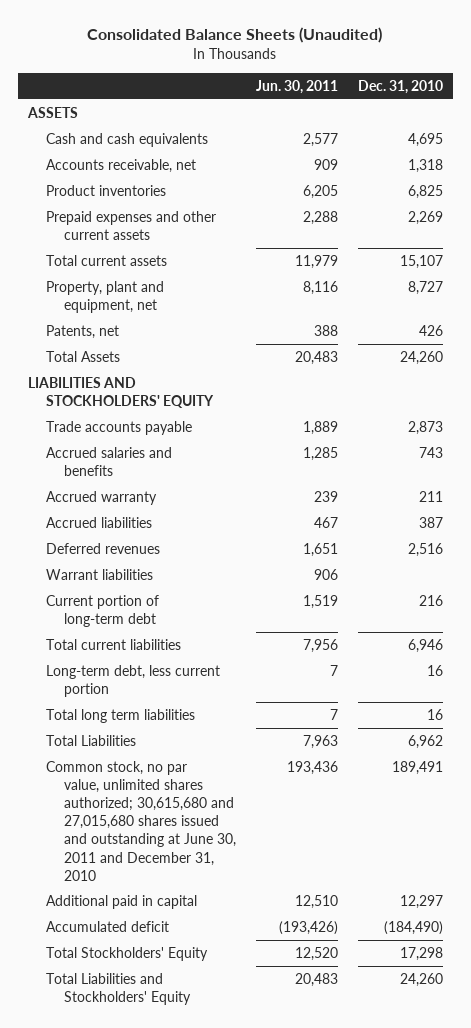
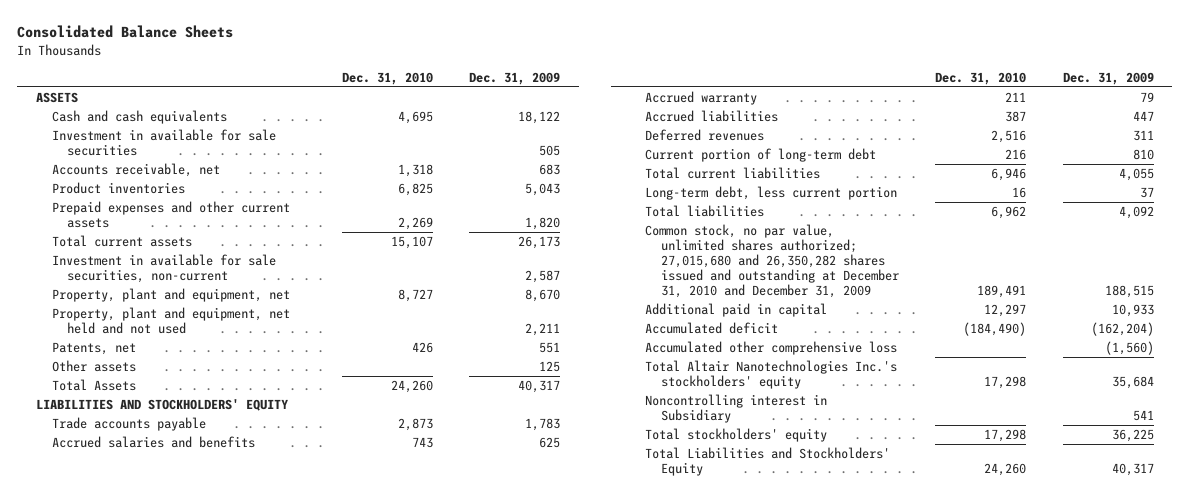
- Consolidated Balance Sheets (Unaudited)
+ Consolidated Balance Sheets
- | Jun. 30, 2011 | Dec. 31, 2010
+ | Dec. 31, 2010 | Dec. 31, 2009
+ Investment in available for sale securities | | 505
+ Investment in available for sale securities, non-current | | 2,587
+ Property, plant and equipment, net held and not used | | 2,211
+ Other assets | | 125
- Warrant liabilities | 906 |
- Total long term liabilities | 7 | 16
- Total Liabilities | 7,963 | 6,962
- Common stock, no par value, unlimited shares authorized; 30,615,680 and 27,015,680 shares issued and outstanding at June 30, 2011 and December 31, 2010 | 193,436 | 189,491
+ Total liabilities | 6,962 | 4,092
+ Common stock, no par value, unlimited shares authorized; 27,015,680 and 26,350,282 shares issued and outstanding at December 31, 2010 and December 31, 2009 | 189,491 | 188,515
- Total Stockholders' Equity | 12,520 | 17,298
+ Accumulated other comprehensive loss | | (1,560)
+ Total Altair Nanotechnologies Inc.'s stockholders' equity | 17,298 | 35,684
+ Noncontrolling interest in Subsidiary | | 541
+ Total stockholders' equity | 17,298 | 36,225

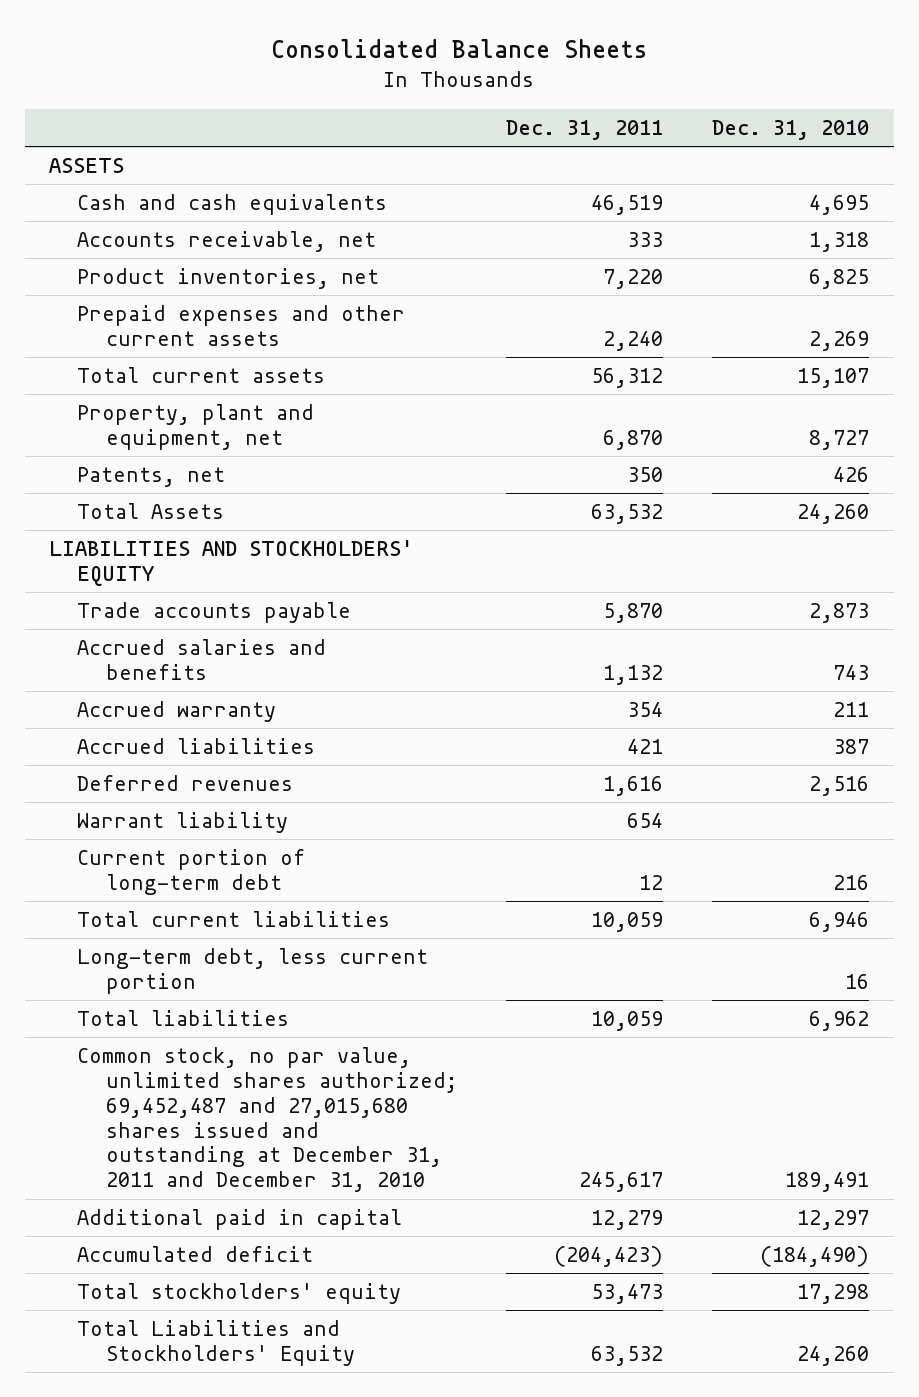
- | Dec. 31, 2010 | Dec. 31, 2009
+ | Dec. 31, 2011 | Dec. 31, 2010
- Investment in available for sale securities | | 505
- Product inventories | 6,825 | 5,043
+ Product inventories, net | 7,220 | 6,825
- Investment in available for sale securities, non-current | | 2,587
- Property, plant and equipment, net held and not used | | 2,211
- Other assets | | 125
+ Warrant liability | 654 |
- Common stock, no par value, unlimited shares authorized; 27,015,680 and 26,350,282 shares issued and outstanding at December 31, 2010 and December 31, 2009 | 189,491 | 188,515
+ Common stock, no par value, unlimited shares authorized; 69,452,487 and 27,015,680 shares issued and outstanding at December 31, 2011 and December 31, 2010 | 245,617 | 189,491
- Accumulated other comprehensive loss | | (1,560)
- Total Altair Nanotechnologies Inc.'s stockholders' equity | 17,298 | 35,684
- Noncontrolling interest in Subsidiary | | 541

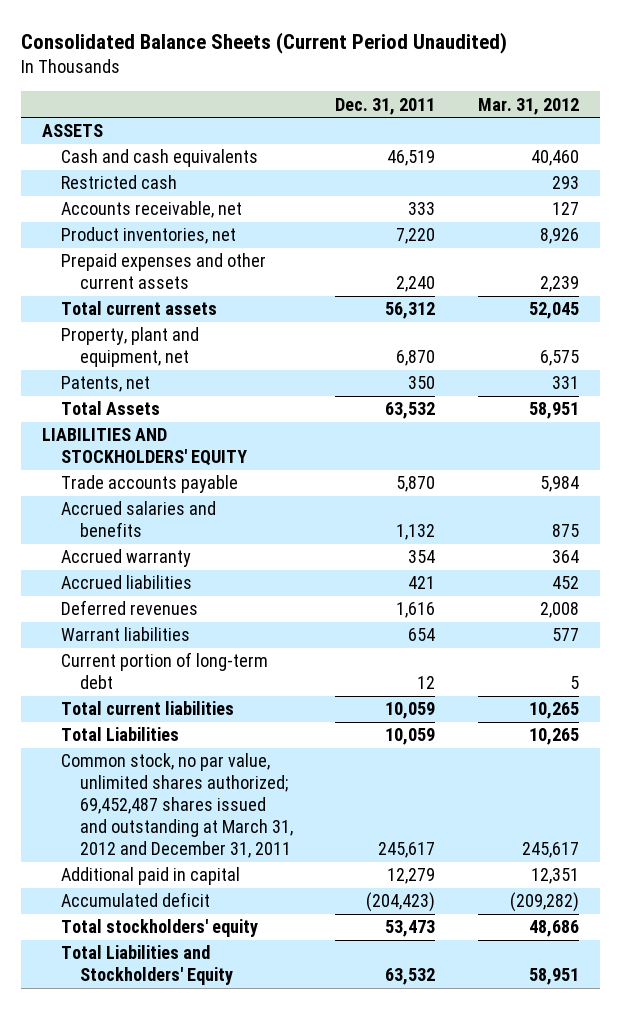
- Consolidated Balance Sheets
+ Consolidated Balance Sheets (Current Period Unaudited)
- | Dec. 31, 2011 | Dec. 31, 2010
+ | Dec. 31, 2011 | Mar. 31, 2012
+ Restricted cash | | 293
- Warrant liability | 654 |
+ Warrant liabilities | 654 | 577
- Long-term debt, less current portion | | 16
- Total liabilities | 10,059 | 6,962
- Common stock, no par value, unlimited shares authorized; 69,452,487 and 27,015,680 shares issued and outstanding at December 31, 2011 and December 31, 2010 | 245,617 | 189,491
+ Total Liabilities | 10,059 | 10,265
+ Common stock, no par value, unlimited shares authorized; 69,452,487 shares issued and outstanding at March 31, 2012 and December 31, 2011 | 245,617 | 245,617

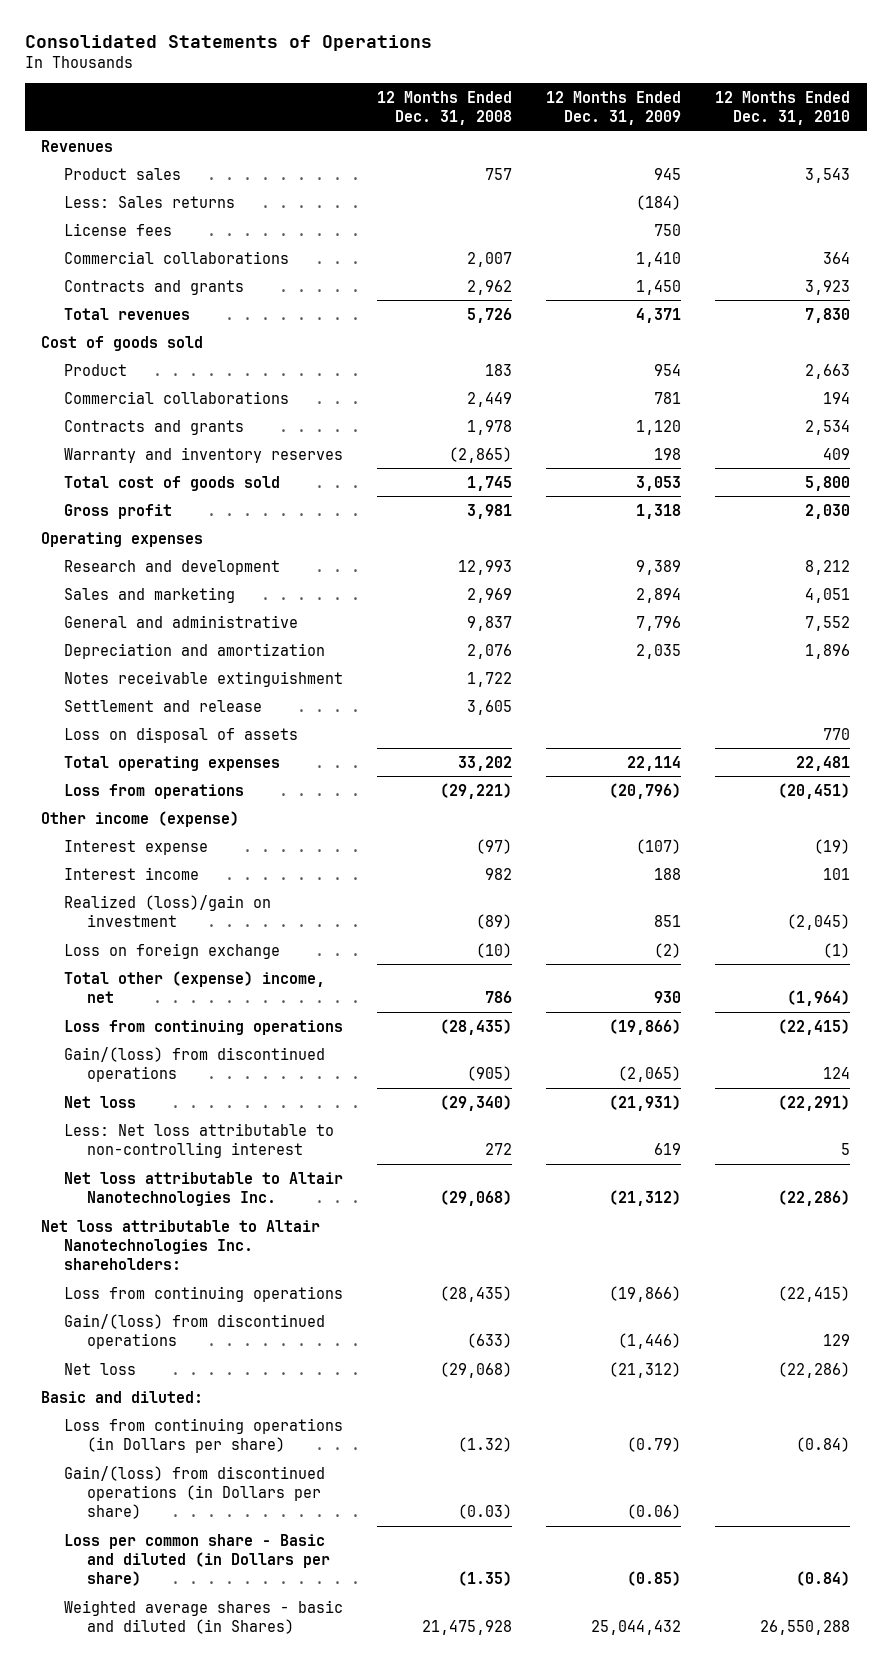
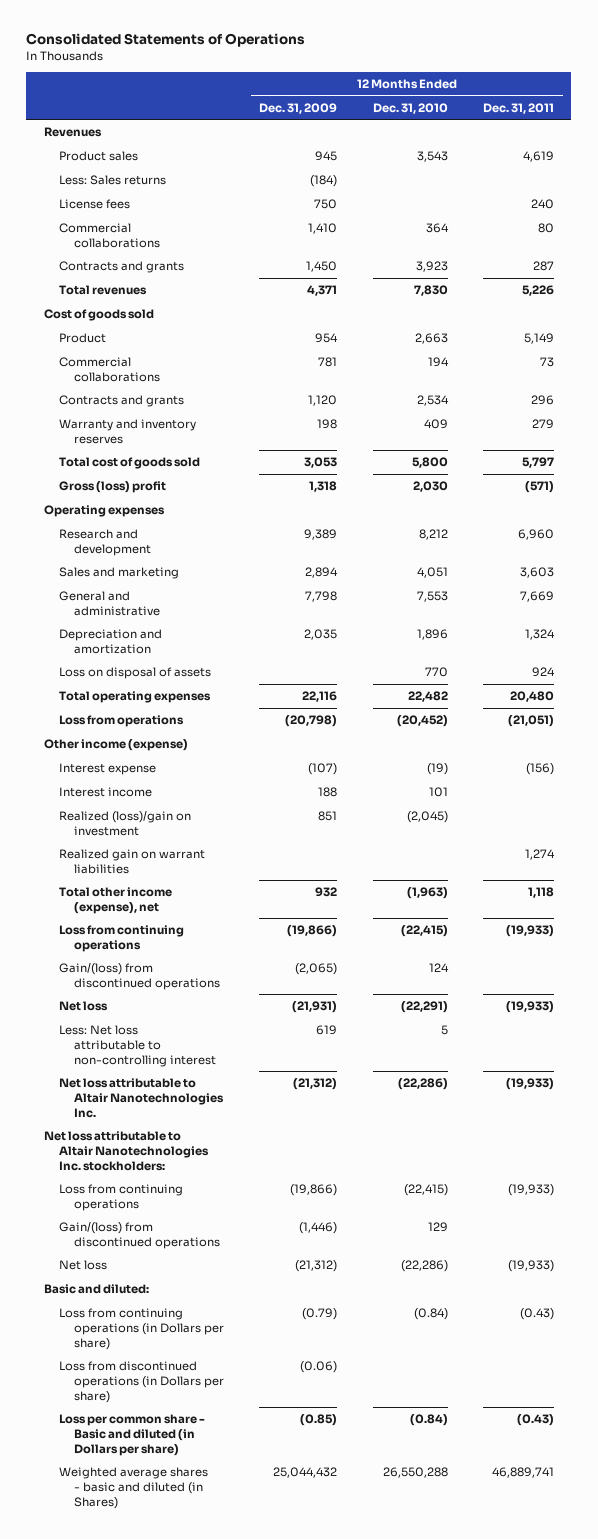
- | 12 Months Ended Dec. 31, 2008 | 12 Months Ended Dec. 31, 2009 | 12 Months Ended Dec. 31, 2010
+ | 12 Months Ended Dec. 31, 2009 | 12 Months Ended Dec. 31, 2010 | 12 Months Ended Dec. 31, 2011
- Gross profit | 3,981 | 1,318 | 2,030
+ Gross (loss) profit | 1,318 | 2,030 | (571)
- General and administrative | 9,837 | 7,796 | 7,552
+ General and administrative | 7,798 | 7,553 | 7,669
- Notes receivable extinguishment | 1,722 | |
- Settlement and release | 3,605 | |
- Total operating expenses | 33,202 | 22,114 | 22,481
- Loss from operations | (29,221) | (20,796) | (20,451)
+ Total operating expenses | 22,116 | 22,482 | 20,480
+ Loss from operations | (20,798) | (20,452) | (21,051)
- Loss on foreign exchange | (10) | (2) | (1)
- Total other (expense) income, net | 786 | 930 | (1,964)
+ Realized gain on warrant liabilities | | | 1,274
+ Total other income (expense), net | 932 | (1,963) | 1,118
- Net loss attributable to Altair Nanotechnologies Inc. shareholders:
+ Net loss attributable to Altair Nanotechnologies Inc. stockholders:
- Gain/(loss) from discontinued operations (in Dollars per share) | (0.03) | (0.06) |
+ Loss from discontinued operations (in Dollars per share) | (0.06) | |

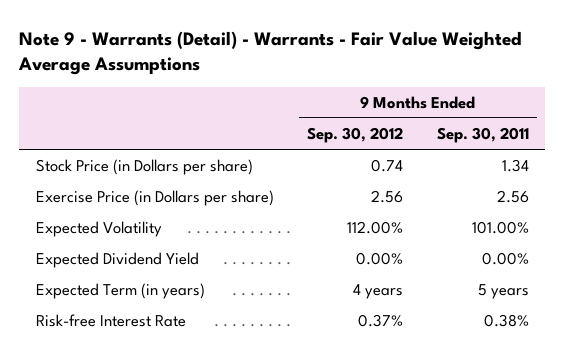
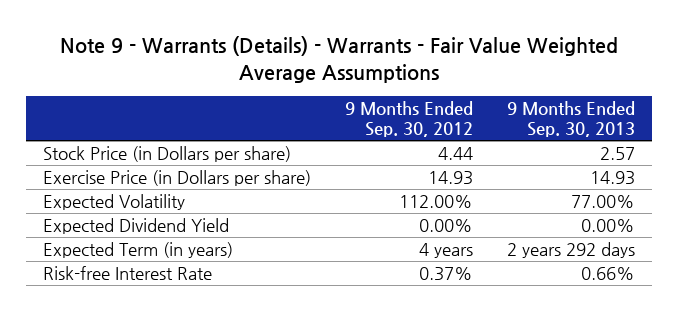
- Note 9 - Warrants (Detail) - Warrants - Fair Value Weighted Average Assumptions
+ Note 9 - Warrants (Details) - Warrants - Fair Value Weighted Average Assumptions
- | 9 Months Ended Sep. 30, 2012 | 9 Months Ended Sep. 30, 2011
+ | 9 Months Ended Sep. 30, 2012 | 9 Months Ended Sep. 30, 2013
- Stock Price (in Dollars per share) | 0.74 | 1.34
- Exercise Price (in Dollars per share) | 2.56 | 2.56
+ Stock Price (in Dollars per share) | 4.44 | 2.57
+ Exercise Price (in Dollars per share) | 14.93 | 14.93

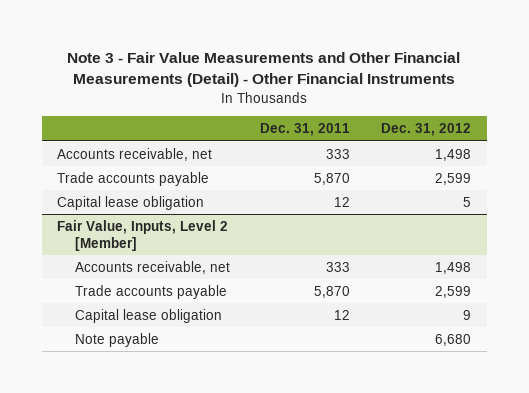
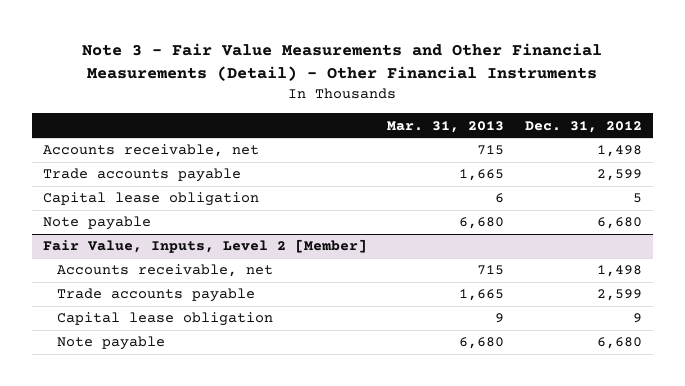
- | Dec. 31, 2011 | Dec. 31, 2012
+ | Mar. 31, 2013 | Dec. 31, 2012
+ Note payable | 6,680 | 6,680

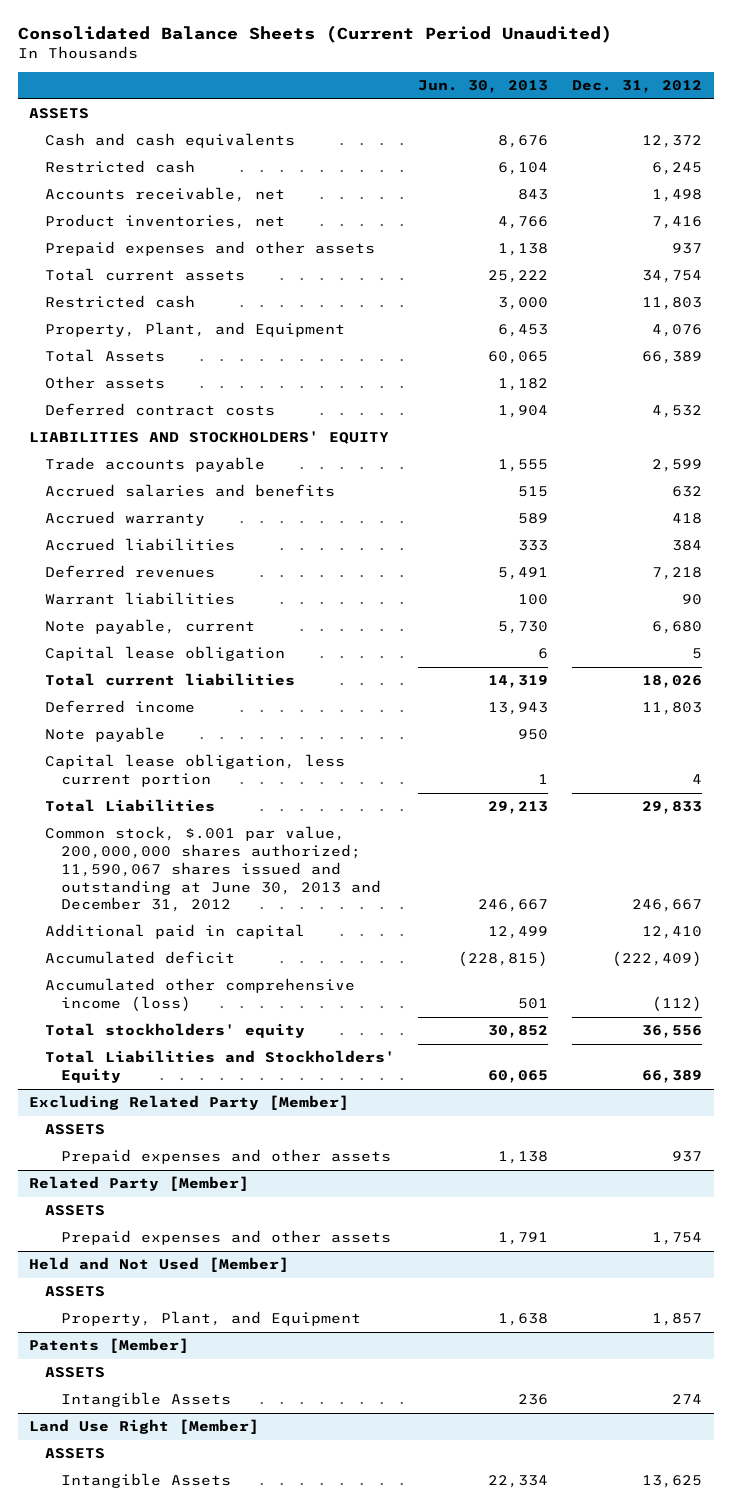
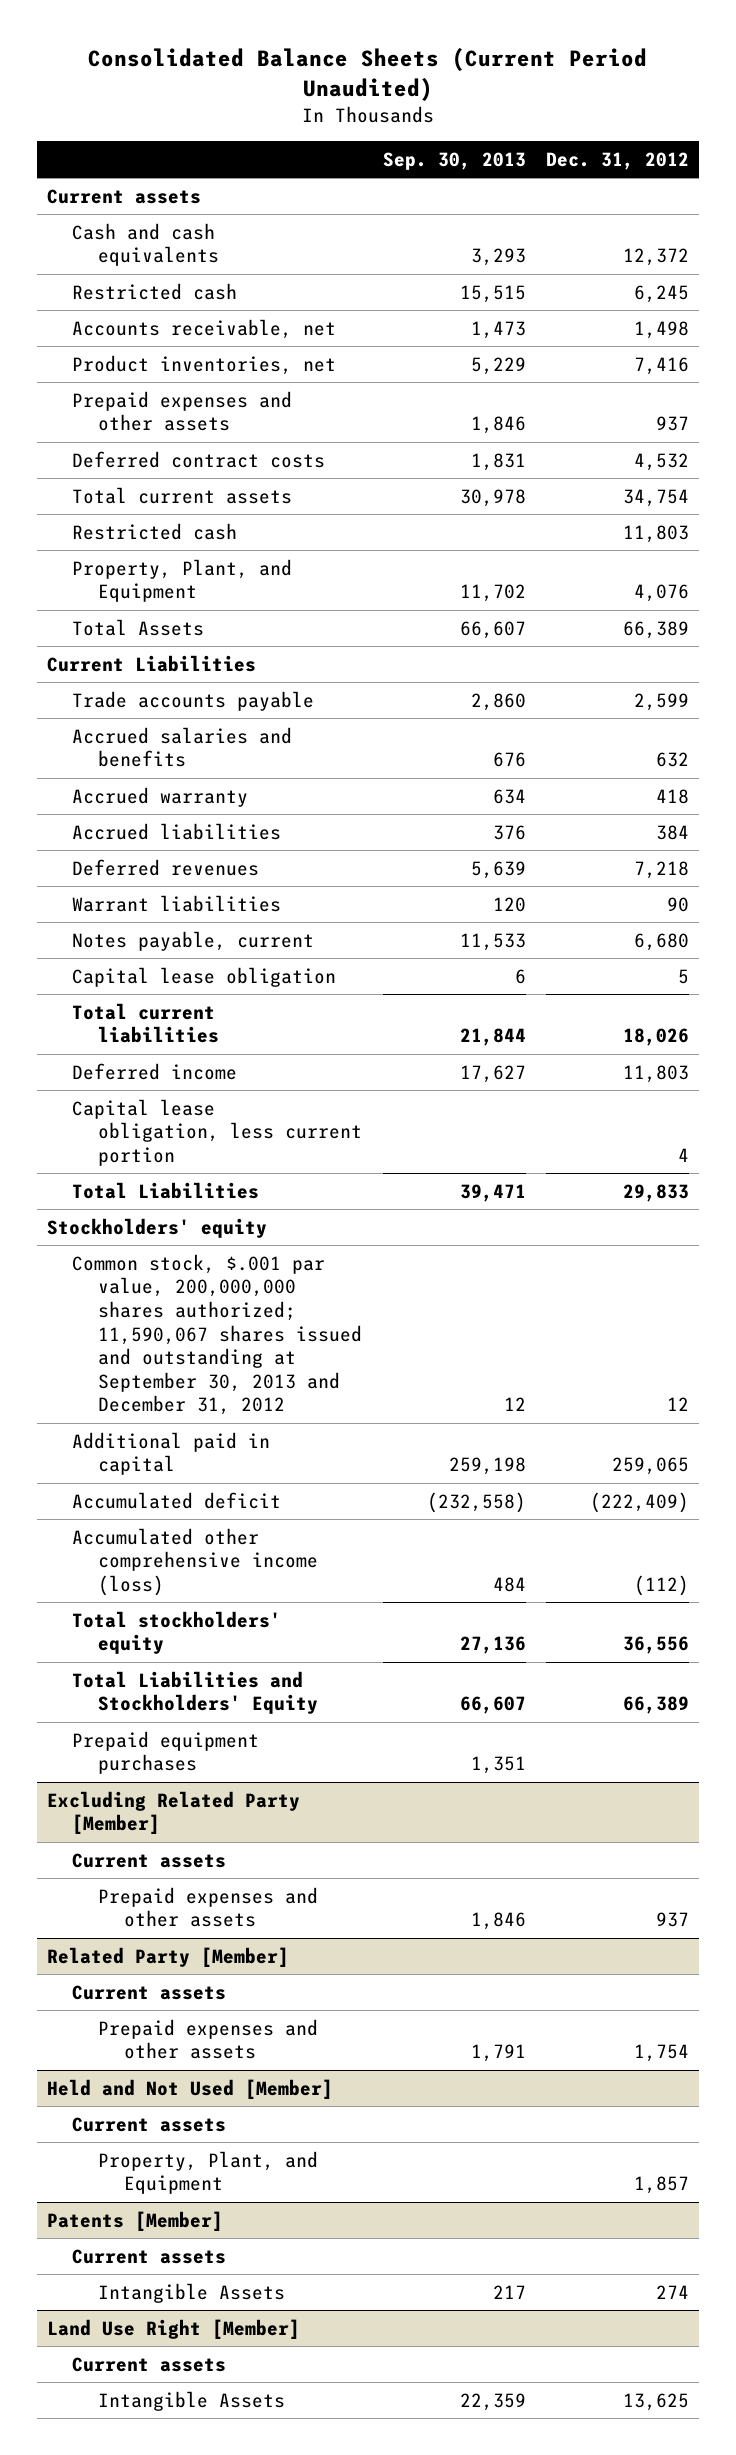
- | Jun. 30, 2013 | Dec. 31, 2012
+ | Sep. 30, 2013 | Dec. 31, 2012
- ASSETS
+ Current assets
moved up: Deferred contract costs | 1,831 | 4,532
- Other assets | 1,182 |
- LIABILITIES AND STOCKHOLDERS' EQUITY
+ Current Liabilities
- Note payable, current | 5,730 | 6,680
+ Notes payable, current | 11,533 | 6,680
- Note payable | 950 |
- Common stock, $.001 par value, 200,000,000 shares authorized; 11,590,067 shares issued and outstanding at June 30, 2013 and December 31, 2012 | 246,667 | 246,667
- Additional paid in capital | 12,499 | 12,410
+ Stockholders' equity
+ Common stock, $.001 par value, 200,000,000 shares authorized; 11,590,067 shares issued and outstanding at September 30, 2013 and December 31, 2012 | 12 | 12
+ Additional paid in capital | 259,198 | 259,065
+ Prepaid equipment purchases | 1,351 |
@ Excluding Related Party [Member]
- ASSETS
+ Current assets
@ Related Party [Member]
- ASSETS
+ Current assets
@ Held and Not Used [Member]
- ASSETS
+ Current assets
@ Patents [Member]
- ASSETS
+ Current assets
@ Land Use Right [Member]
- ASSETS
+ Current assets

